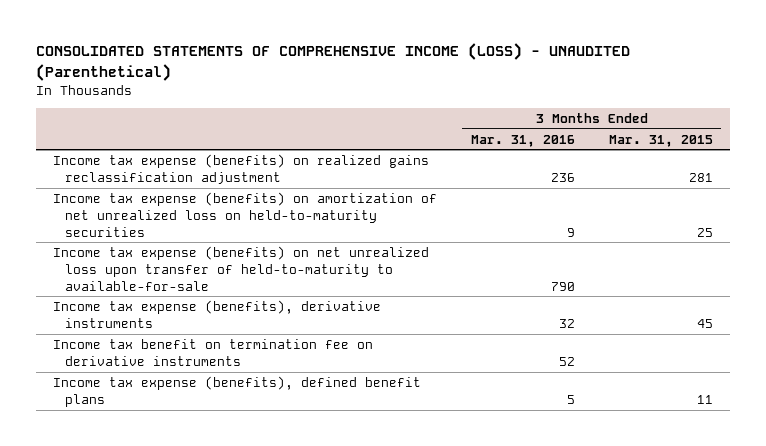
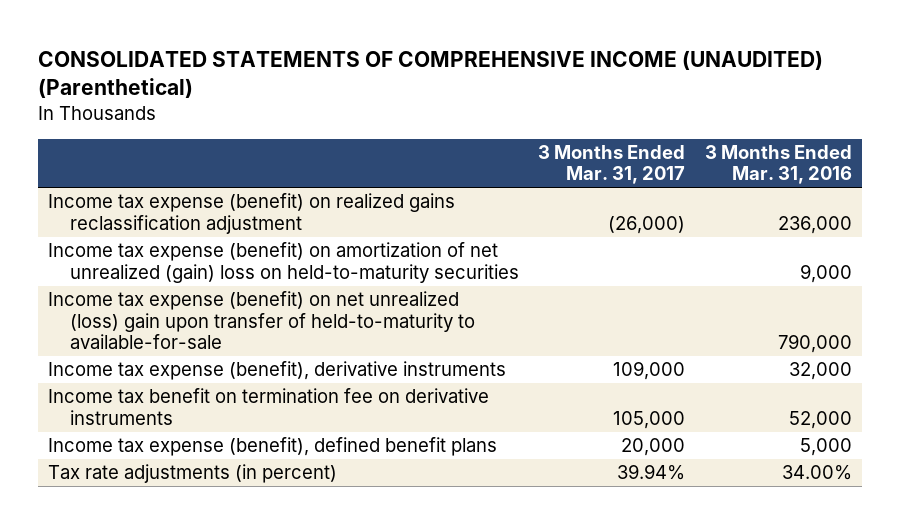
- CONSOLIDATED STATEMENTS OF COMPREHENSIVE INCOME (LOSS) - UNAUDITED (Parenthetical)
+ CONSOLIDATED STATEMENTS OF COMPREHENSIVE INCOME (UNAUDITED) (Parenthetical)
- | 3 Months Ended Mar. 31, 2016 | 3 Months Ended Mar. 31, 2015
+ | 3 Months Ended Mar. 31, 2017 | 3 Months Ended Mar. 31, 2016
- Income tax expense (benefits) on realized gains reclassification adjustment | 236 | 281
- Income tax expense (benefits) on amortization of net unrealized loss on held-to-maturity securities | 9 | 25
- Income tax expense (benefits) on net unrealized loss upon transfer of held-to-maturity to available-for-sale | 790 |
- Income tax expense (benefits), derivative instruments | 32 | 45
- Income tax benefit on termination fee on derivative instruments | 52 |
- Income tax expense (benefits), defined benefit plans | 5 | 11
+ Income tax expense (benefit) on realized gains reclassification adjustment | (26,000) | 236,000
+ Income tax expense (benefit) on amortization of net unrealized (gain) loss on held-to-maturity securities | | 9,000
+ Income tax expense (benefit) on net unrealized (loss) gain upon transfer of held-to-maturity to available-for-sale | | 790,000
+ Income tax expense (benefit), derivative instruments | 109,000 | 32,000
+ Income tax benefit on termination fee on derivative instruments | 105,000 | 52,000
+ Income tax expense (benefit), defined benefit plans | 20,000 | 5,000
+ Tax rate adjustments (in percent) | 39.94% | 34.00%

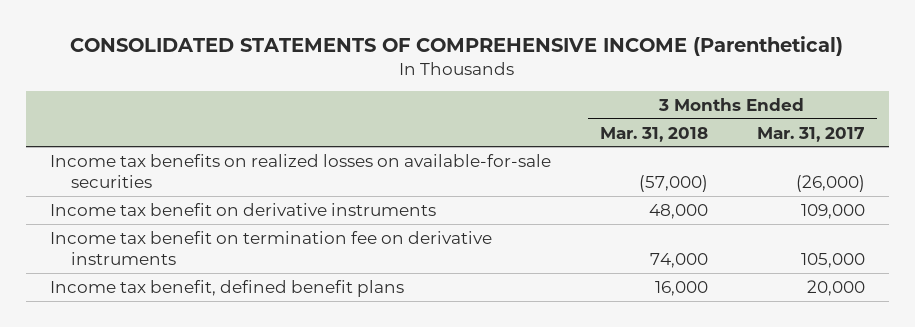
- CONSOLIDATED STATEMENTS OF COMPREHENSIVE INCOME (UNAUDITED) (Parenthetical)
+ CONSOLIDATED STATEMENTS OF COMPREHENSIVE INCOME (Parenthetical)
- | 3 Months Ended Mar. 31, 2017 | 3 Months Ended Mar. 31, 2016
+ | 3 Months Ended Mar. 31, 2018 | 3 Months Ended Mar. 31, 2017
- Income tax expense (benefit) on realized gains reclassification adjustment | (26,000) | 236,000
- Income tax expense (benefit) on amortization of net unrealized (gain) loss on held-to-maturity securities | | 9,000
- Income tax expense (benefit) on net unrealized (loss) gain upon transfer of held-to-maturity to available-for-sale | | 790,000
- Income tax expense (benefit), derivative instruments | 109,000 | 32,000
+ Income tax benefits on realized losses on available-for-sale securities | (57,000) | (26,000)
+ Income tax benefit on derivative instruments | 48,000 | 109,000
- Income tax expense (benefit), defined benefit plans | 20,000 | 5,000
- Tax rate adjustments (in percent) | 39.94% | 34.00%
+ Income tax benefit, defined benefit plans | 16,000 | 20,000

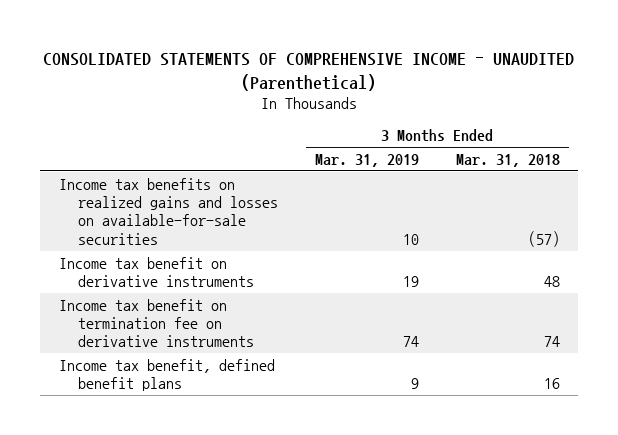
- CONSOLIDATED STATEMENTS OF COMPREHENSIVE INCOME (Parenthetical)
+ CONSOLIDATED STATEMENTS OF COMPREHENSIVE INCOME - UNAUDITED (Parenthetical)
- | 3 Months Ended Mar. 31, 2018 | 3 Months Ended Mar. 31, 2017
+ | 3 Months Ended Mar. 31, 2019 | 3 Months Ended Mar. 31, 2018
- Income tax benefits on realized losses on available-for-sale securities | (57,000) | (26,000)
- Income tax benefit on derivative instruments | 48,000 | 109,000
- Income tax benefit on termination fee on derivative instruments | 74,000 | 105,000
- Income tax benefit, defined benefit plans | 16,000 | 20,000
+ Income tax benefits on realized gains and losses on available-for-sale securities | 10 | (57)
+ Income tax benefit on derivative instruments | 19 | 48
+ Income tax benefit on termination fee on derivative instruments | 74 | 74
+ Income tax benefit, defined benefit plans | 9 | 16

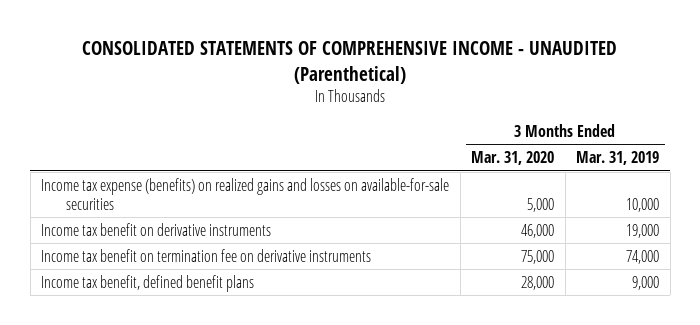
- | 3 Months Ended Mar. 31, 2019 | 3 Months Ended Mar. 31, 2018
+ | 3 Months Ended Mar. 31, 2020 | 3 Months Ended Mar. 31, 2019
- Income tax benefits on realized gains and losses on available-for-sale securities | 10 | (57)
- Income tax benefit on derivative instruments | 19 | 48
- Income tax benefit on termination fee on derivative instruments | 74 | 74
- Income tax benefit, defined benefit plans | 9 | 16
+ Income tax expense (benefits) on realized gains and losses on available-for-sale securities | 5,000 | 10,000
+ Income tax benefit on derivative instruments | 46,000 | 19,000
+ Income tax benefit on termination fee on derivative instruments | 75,000 | 74,000
+ Income tax benefit, defined benefit plans | 28,000 | 9,000

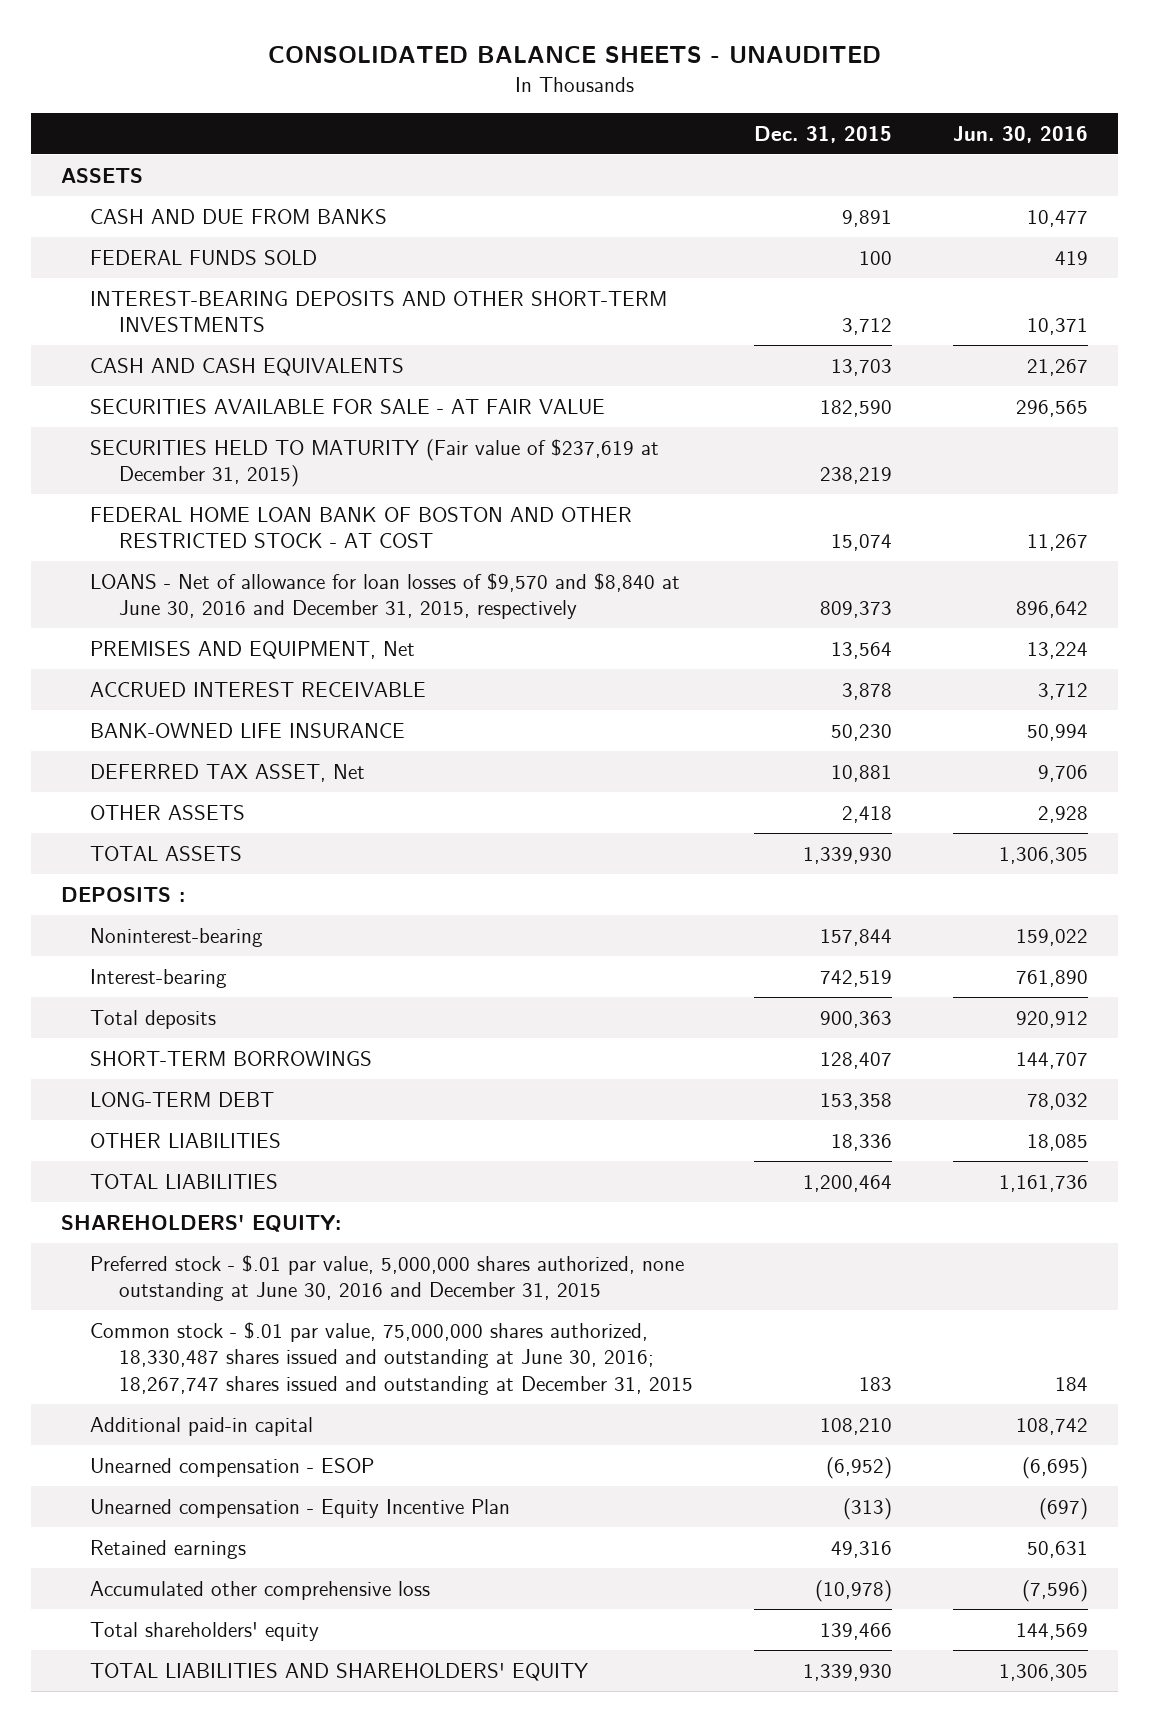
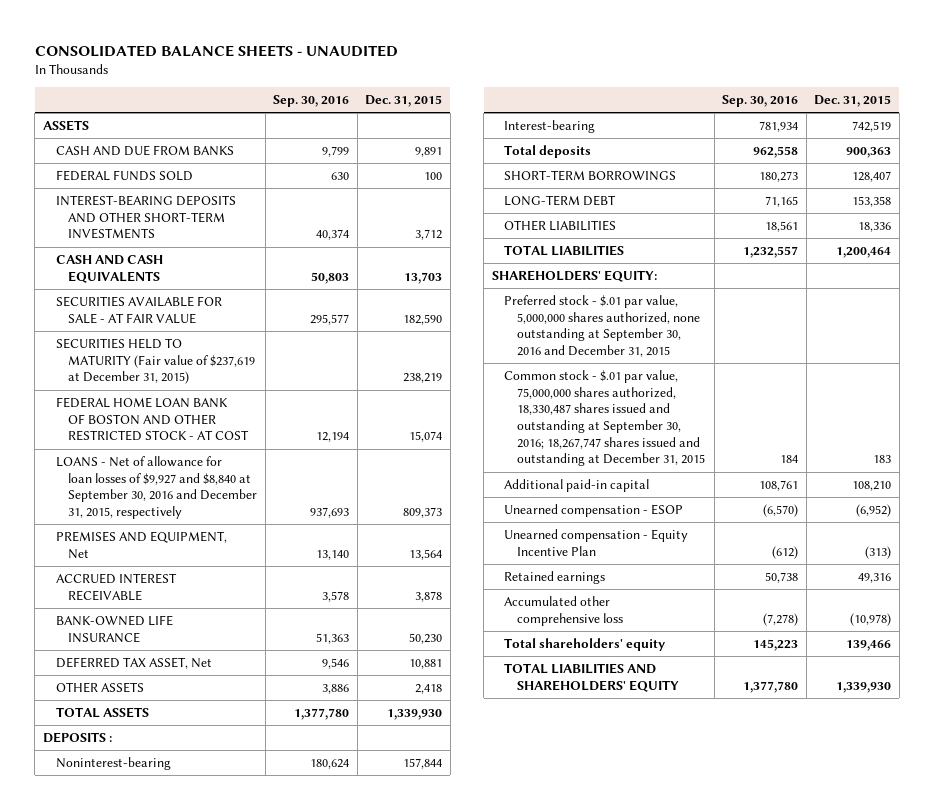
- | Dec. 31, 2015 | Jun. 30, 2016
+ | Sep. 30, 2016 | Dec. 31, 2015
- LOANS - Net of allowance for loan losses of $9,570 and $8,840 at June 30, 2016 and December 31, 2015, respectively | 809,373 | 896,642
+ LOANS - Net of allowance for loan losses of $9,927 and $8,840 at September 30, 2016 and December 31, 2015, respectively | 937,693 | 809,373
- Preferred stock - $.01 par value, 5,000,000 shares authorized, none outstanding at June 30, 2016 and December 31, 2015
- Common stock - $.01 par value, 75,000,000 shares authorized, 18,330,487 shares issued and outstanding at June 30, 2016; 18,267,747 shares issued and outstanding at December 31, 2015 | 183 | 184
+ Preferred stock - $.01 par value, 5,000,000 shares authorized, none outstanding at September 30, 2016 and December 31, 2015
+ Common stock - $.01 par value, 75,000,000 shares authorized, 18,330,487 shares issued and outstanding at September 30, 2016; 18,267,747 shares issued and outstanding at December 31, 2015 | 184 | 183

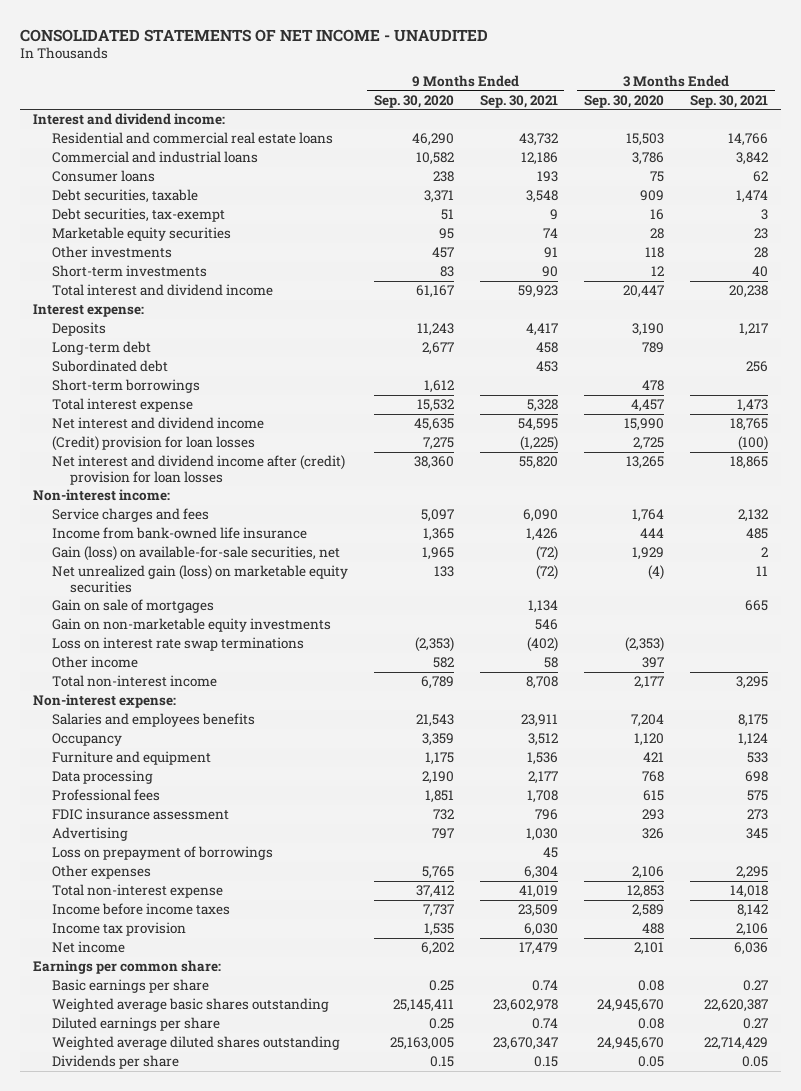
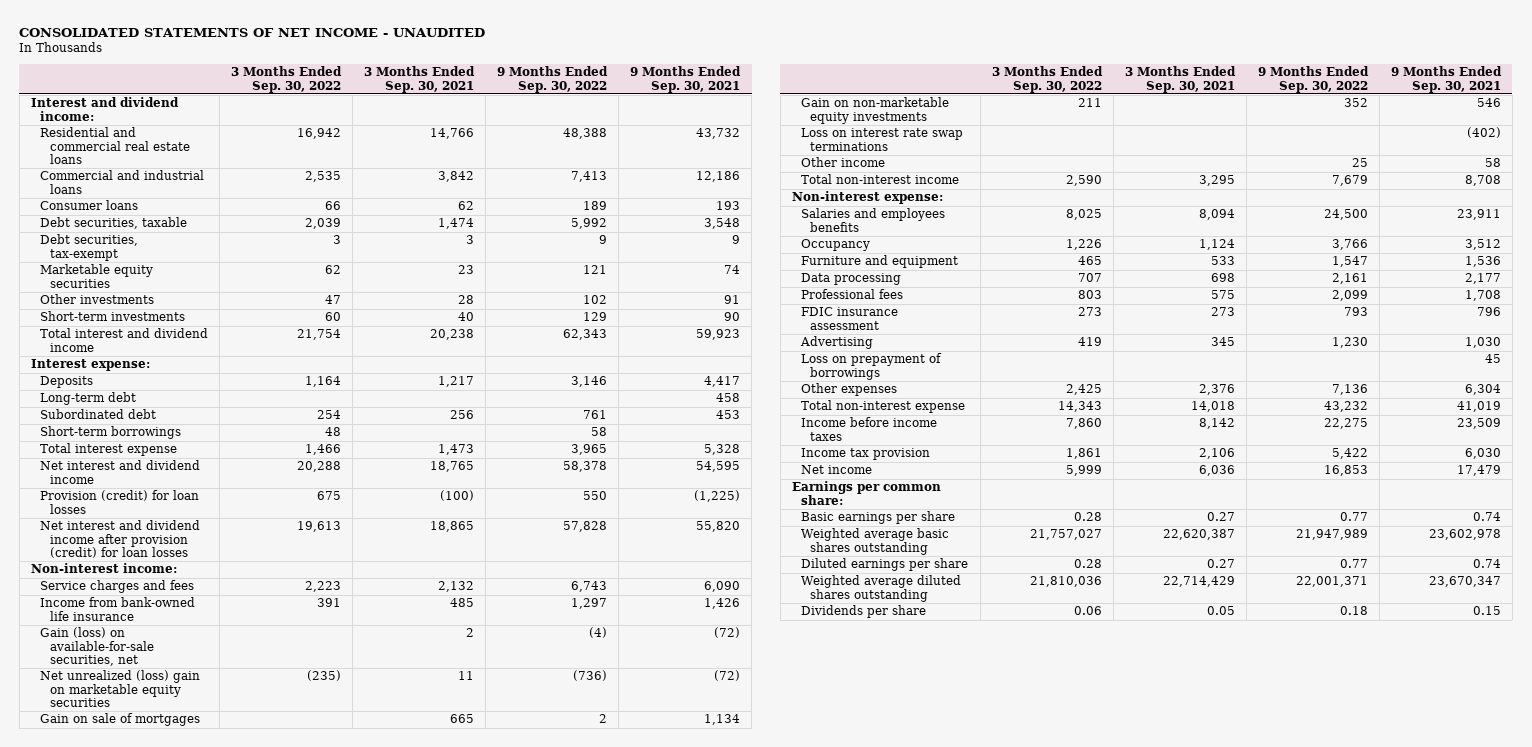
- | 9 Months Ended Sep. 30, 2020 | 9 Months Ended Sep. 30, 2021 | 3 Months Ended Sep. 30, 2020 | 3 Months Ended Sep. 30, 2021
+ | 3 Months Ended Sep. 30, 2022 | 3 Months Ended Sep. 30, 2021 | 9 Months Ended Sep. 30, 2022 | 9 Months Ended Sep. 30, 2021
- (Credit) provision for loan losses | 7,275 | (1,225) | 2,725 | (100)
- Net interest and dividend income after (credit) provision for loan losses | 38,360 | 55,820 | 13,265 | 18,865
+ Provision (credit) for loan losses | 675 | (100) | 550 | (1,225)
+ Net interest and dividend income after provision (credit) for loan losses | 19,613 | 18,865 | 57,828 | 55,820
- Net unrealized gain (loss) on marketable equity securities | 133 | (72) | (4) | 11
+ Net unrealized (loss) gain on marketable equity securities | (235) | 11 | (736) | (72)
- Salaries and employees benefits | 21,543 | 23,911 | 7,204 | 8,175
+ Salaries and employees benefits | 8,025 | 8,094 | 24,500 | 23,911
- Other expenses | 5,765 | 6,304 | 2,106 | 2,295
+ Other expenses | 2,425 | 2,376 | 7,136 | 6,304

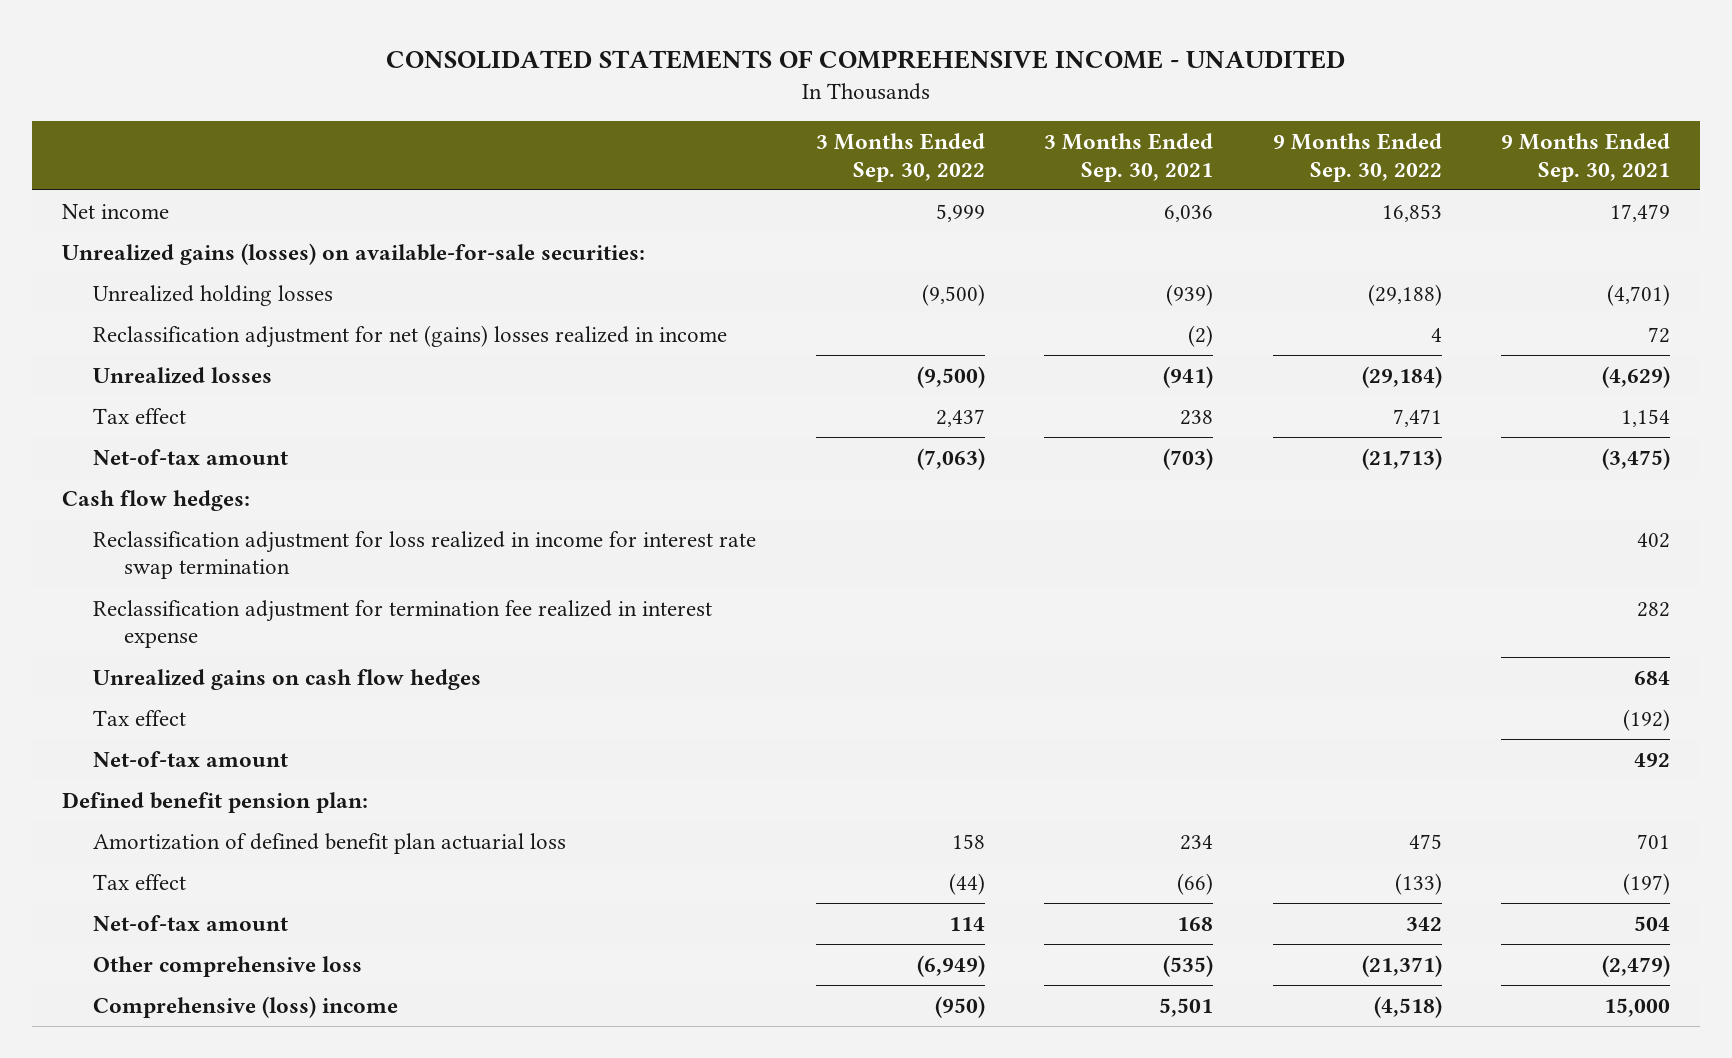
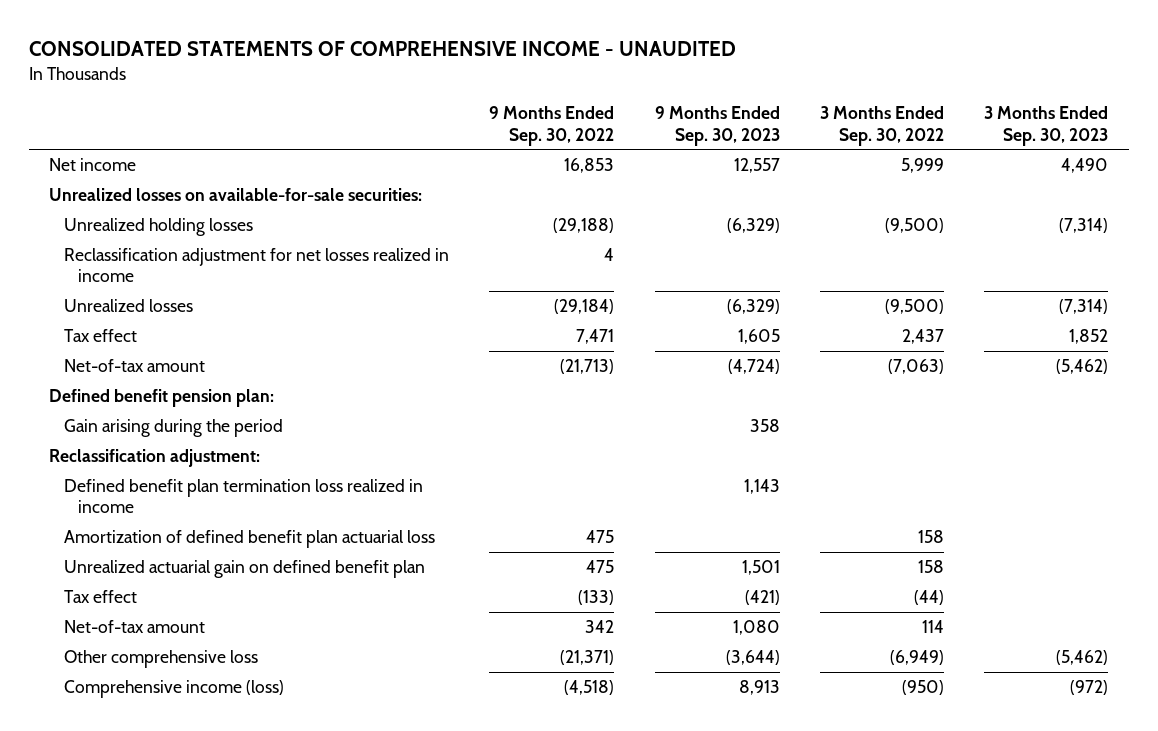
- | 3 Months Ended Sep. 30, 2022 | 3 Months Ended Sep. 30, 2021 | 9 Months Ended Sep. 30, 2022 | 9 Months Ended Sep. 30, 2021
+ | 9 Months Ended Sep. 30, 2022 | 9 Months Ended Sep. 30, 2023 | 3 Months Ended Sep. 30, 2022 | 3 Months Ended Sep. 30, 2023
- Unrealized gains (losses) on available-for-sale securities:
+ Unrealized losses on available-for-sale securities:
- Reclassification adjustment for net (gains) losses realized in income | | (2) | 4 | 72
+ Reclassification adjustment for net losses realized in income | 4 | | |
- Cash flow hedges:
- Reclassification adjustment for loss realized in income for interest rate swap termination | | | | 402
- Reclassification adjustment for termination fee realized in interest expense | | | | 282
- Unrealized gains on cash flow hedges | | | | 684
- Tax effect | | | | (192)
- Net-of-tax amount | | | | 492
+ Gain arising during the period | | 358 | |
+ Reclassification adjustment:
+ Defined benefit plan termination loss realized in income | | 1,143 | |
+ Unrealized actuarial gain on defined benefit plan | 475 | 1,501 | 158 |
- Comprehensive (loss) income | (950) | 5,501 | (4,518) | 15,000
+ Comprehensive income (loss) | (4,518) | 8,913 | (950) | (972)

